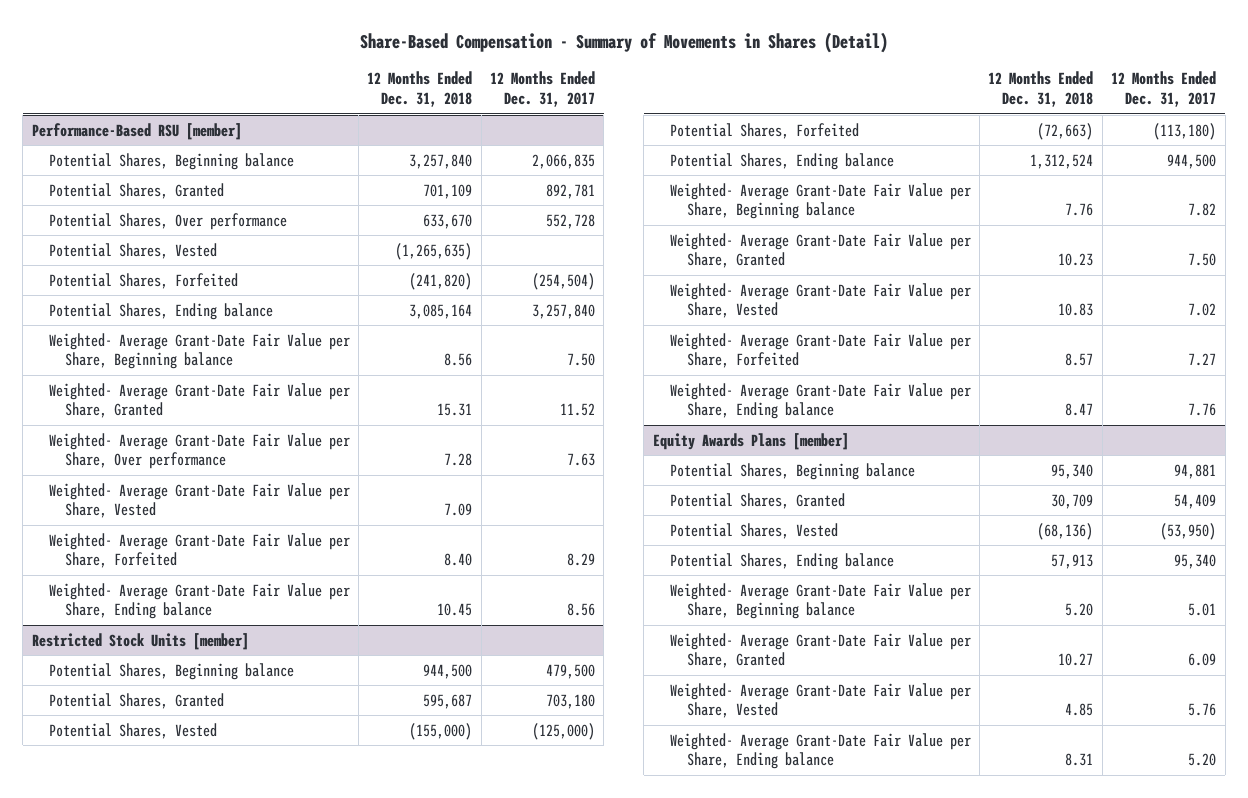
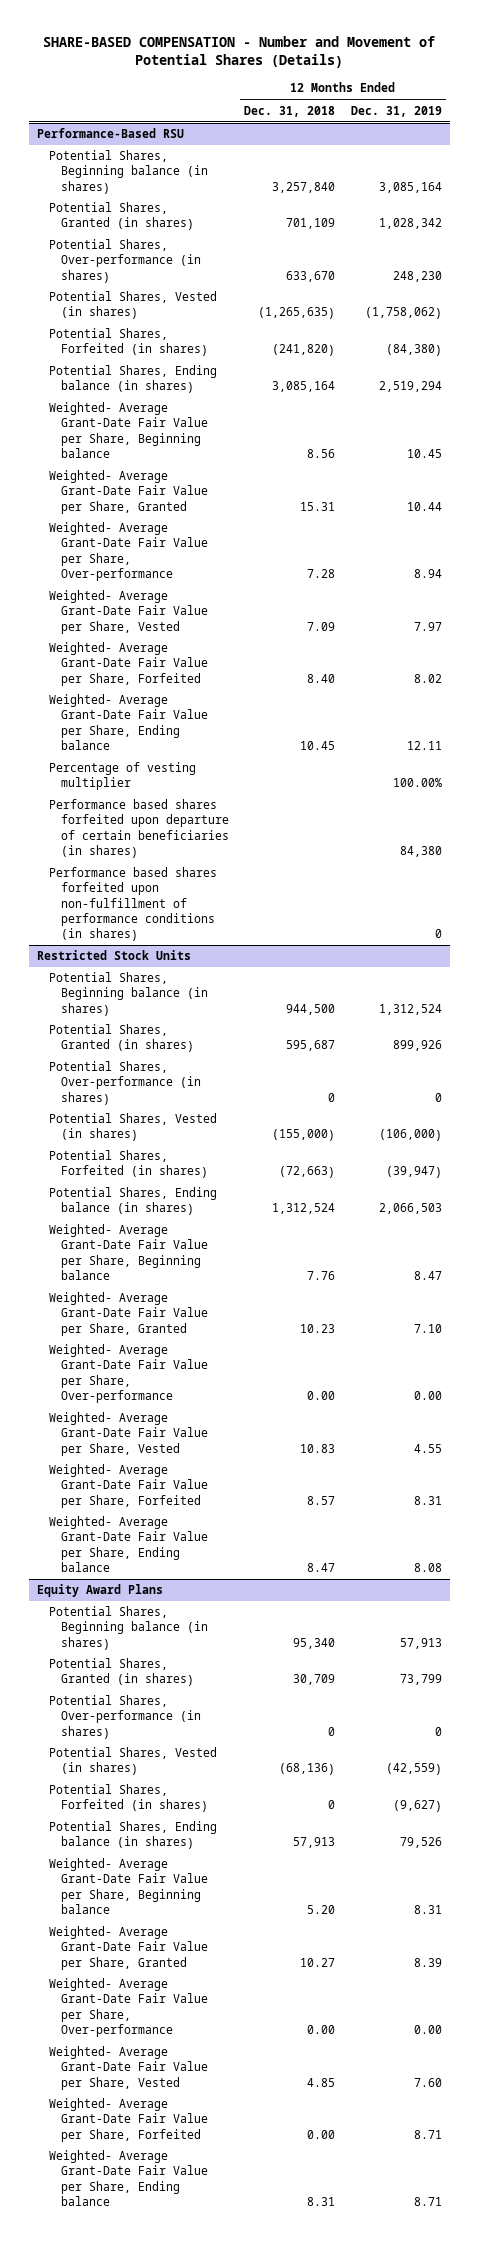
- Share-Based Compensation - Summary of Movements in Shares (Detail)
+ SHARE-BASED COMPENSATION - Number and Movement of Potential Shares (Details)
- | 12 Months Ended Dec. 31, 2018 | 12 Months Ended Dec. 31, 2017
+ | 12 Months Ended Dec. 31, 2018 | 12 Months Ended Dec. 31, 2019
- Performance-Based RSU [member]
- Potential Shares, Beginning balance | 3,257,840 | 2,066,835
- Potential Shares, Granted | 701,109 | 892,781
- Potential Shares, Over performance | 633,670 | 552,728
- Potential Shares, Vested | (1,265,635) |
- Potential Shares, Forfeited | (241,820) | (254,504)
- Potential Shares, Ending balance | 3,085,164 | 3,257,840
+ Performance-Based RSU
+ Potential Shares, Beginning balance (in shares) | 3,257,840 | 3,085,164
+ Potential Shares, Granted (in shares) | 701,109 | 1,028,342
+ Potential Shares, Over-performance (in shares) | 633,670 | 248,230
+ Potential Shares, Vested (in shares) | (1,265,635) | (1,758,062)
+ Potential Shares, Forfeited (in shares) | (241,820) | (84,380)
+ Potential Shares, Ending balance (in shares) | 3,085,164 | 2,519,294
- Weighted- Average Grant-Date Fair Value per Share, Over performance | 7.28 | 7.63
+ Weighted- Average Grant-Date Fair Value per Share, Over-performance | 7.28 | 8.94
- Restricted Stock Units [member]
- Potential Shares, Beginning balance | 944,500 | 479,500
- Potential Shares, Granted | 595,687 | 703,180
- Potential Shares, Vested | (155,000) | (125,000)
- Potential Shares, Forfeited | (72,663) | (113,180)
- Potential Shares, Ending balance | 1,312,524 | 944,500
+ Percentage of vesting multiplier | | 100.00%
+ Performance based shares forfeited upon departure of certain beneficiaries (in shares) | | 84,380
+ Performance based shares forfeited upon non-fulfillment of performance conditions (in shares) | | 0
+ Restricted Stock Units
+ Potential Shares, Beginning balance (in shares) | 944,500 | 1,312,524
+ Potential Shares, Granted (in shares) | 595,687 | 899,926
+ Potential Shares, Over-performance (in shares) | 0 | 0
+ Potential Shares, Vested (in shares) | (155,000) | (106,000)
+ Potential Shares, Forfeited (in shares) | (72,663) | (39,947)
+ Potential Shares, Ending balance (in shares) | 1,312,524 | 2,066,503
+ Weighted- Average Grant-Date Fair Value per Share, Over-performance | 0.00 | 0.00
- Equity Awards Plans [member]
- Potential Shares, Beginning balance | 95,340 | 94,881
- Potential Shares, Granted | 30,709 | 54,409
- Potential Shares, Vested | (68,136) | (53,950)
- Potential Shares, Ending balance | 57,913 | 95,340
+ Equity Award Plans
+ Potential Shares, Beginning balance (in shares) | 95,340 | 57,913
+ Potential Shares, Granted (in shares) | 30,709 | 73,799
+ Potential Shares, Over-performance (in shares) | 0 | 0
+ Potential Shares, Vested (in shares) | (68,136) | (42,559)
+ Potential Shares, Forfeited (in shares) | 0 | (9,627)
+ Potential Shares, Ending balance (in shares) | 57,913 | 79,526
+ Weighted- Average Grant-Date Fair Value per Share, Over-performance | 0.00 | 0.00
+ Weighted- Average Grant-Date Fair Value per Share, Forfeited | 0.00 | 8.71

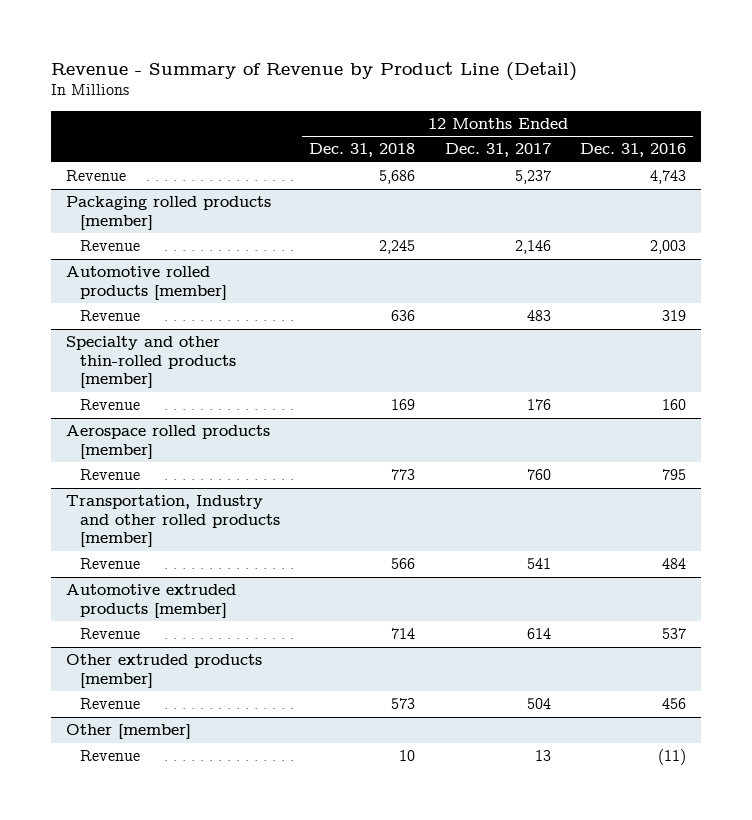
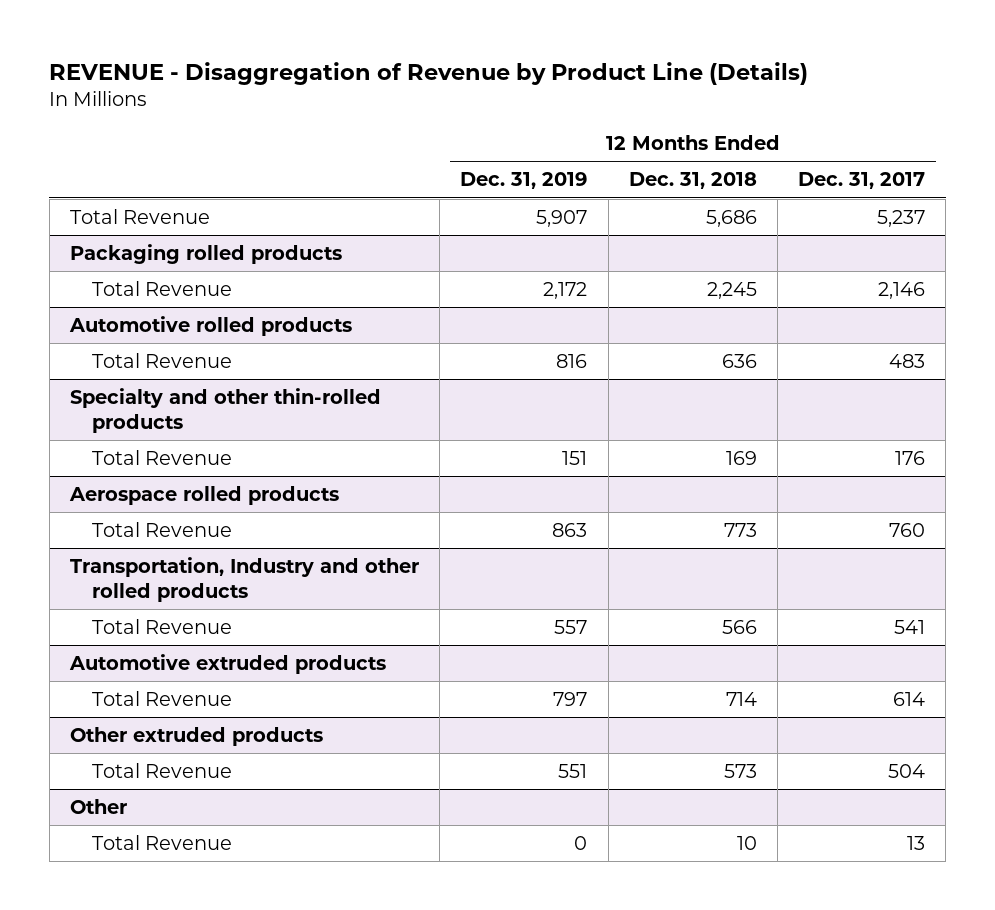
- Revenue - Summary of Revenue by Product Line (Detail)
+ REVENUE - Disaggregation of Revenue by Product Line (Details)
- | 12 Months Ended Dec. 31, 2018 | 12 Months Ended Dec. 31, 2017 | 12 Months Ended Dec. 31, 2016
+ | 12 Months Ended Dec. 31, 2019 | 12 Months Ended Dec. 31, 2018 | 12 Months Ended Dec. 31, 2017
- Revenue | 5,686 | 5,237 | 4,743
- Packaging rolled products [member]
- Revenue | 2,245 | 2,146 | 2,003
- Automotive rolled products [member]
- Revenue | 636 | 483 | 319
- Specialty and other thin-rolled products [member]
- Revenue | 169 | 176 | 160
- Aerospace rolled products [member]
- Revenue | 773 | 760 | 795
- Transportation, Industry and other rolled products [member]
- Revenue | 566 | 541 | 484
- Automotive extruded products [member]
- Revenue | 714 | 614 | 537
- Other extruded products [member]
- Revenue | 573 | 504 | 456
- Other [member]
- Revenue | 10 | 13 | (11)
+ Total Revenue | 5,907 | 5,686 | 5,237
+ Packaging rolled products
+ Total Revenue | 2,172 | 2,245 | 2,146
+ Automotive rolled products
+ Total Revenue | 816 | 636 | 483
+ Specialty and other thin-rolled products
+ Total Revenue | 151 | 169 | 176
+ Aerospace rolled products
+ Total Revenue | 863 | 773 | 760
+ Transportation, Industry and other rolled products
+ Total Revenue | 557 | 566 | 541
+ Automotive extruded products
+ Total Revenue | 797 | 714 | 614
+ Other extruded products
+ Total Revenue | 551 | 573 | 504
+ Other
+ Total Revenue | 0 | 10 | 13

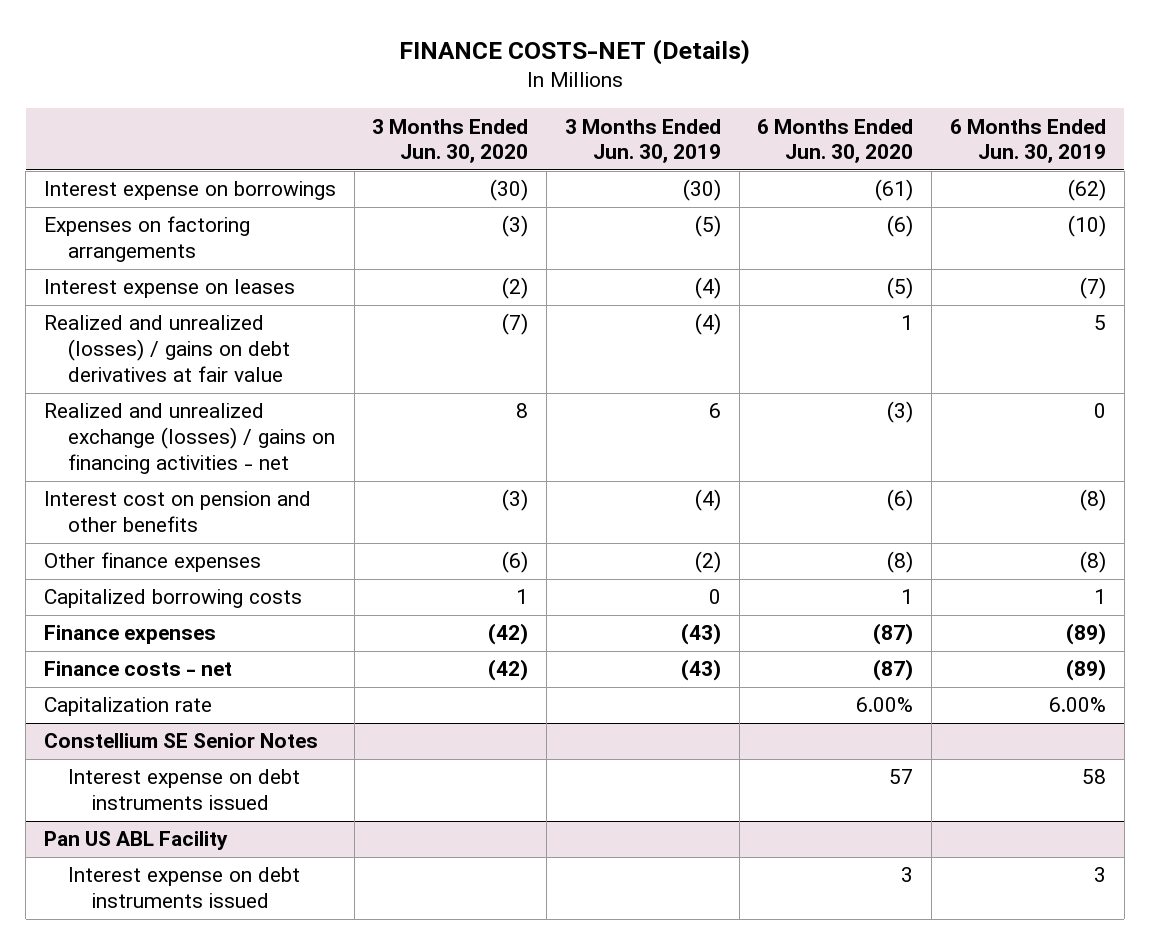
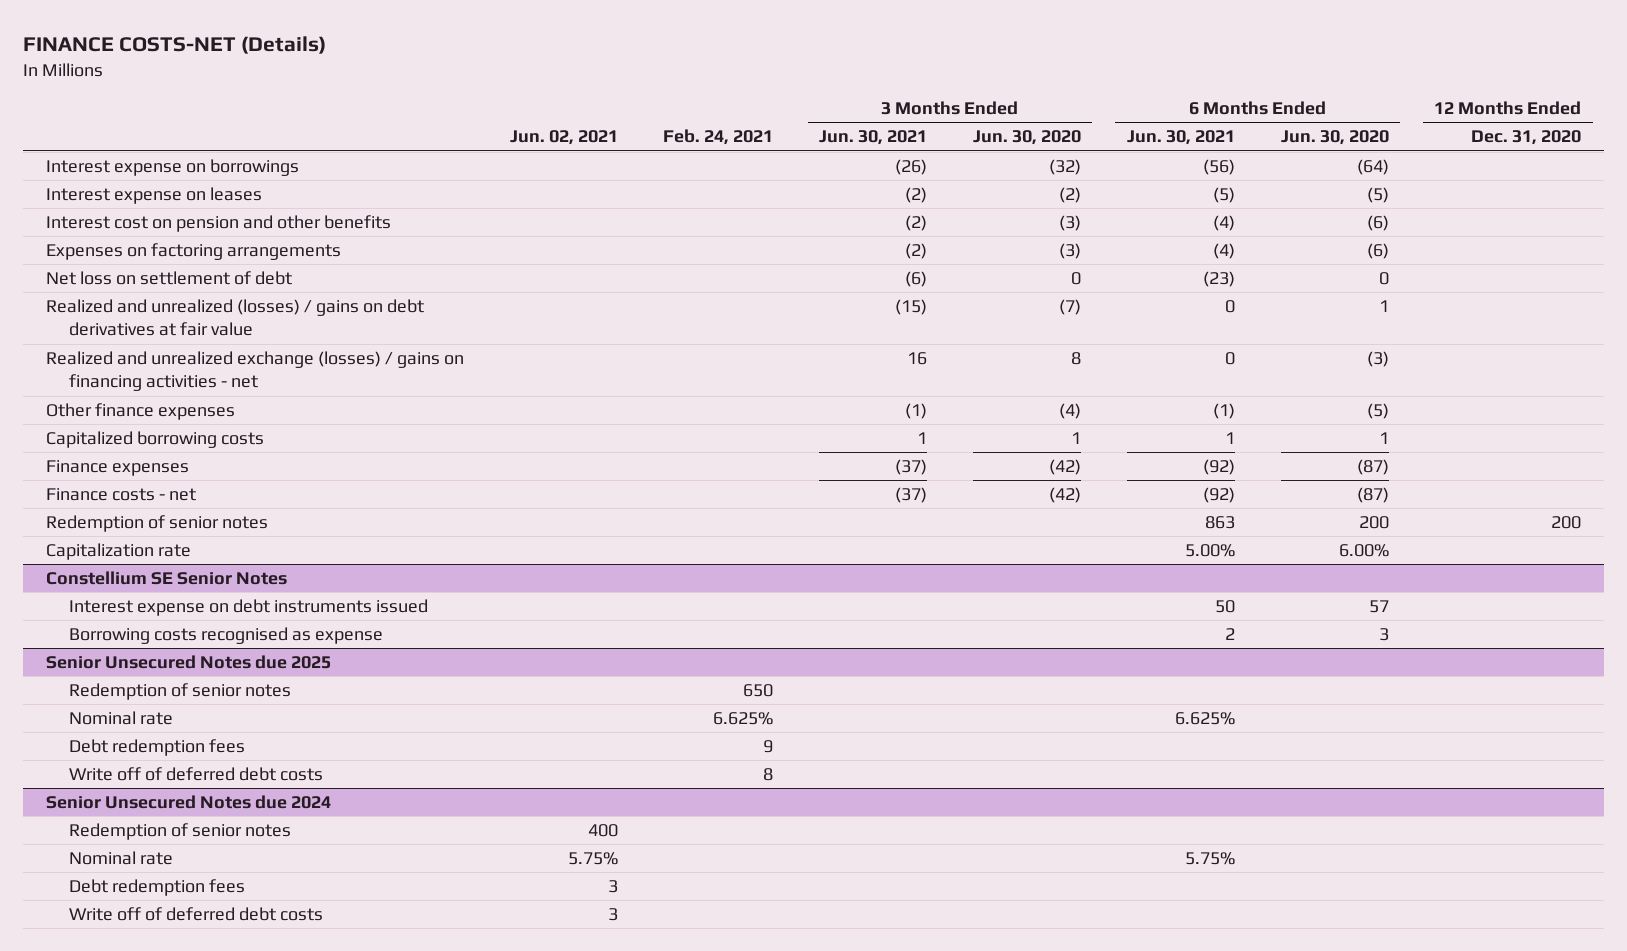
- | 3 Months Ended Jun. 30, 2020 | 3 Months Ended Jun. 30, 2019 | 6 Months Ended Jun. 30, 2020 | 6 Months Ended Jun. 30, 2019
+ | Jun. 02, 2021 | Feb. 24, 2021 | 3 Months Ended Jun. 30, 2021 | 3 Months Ended Jun. 30, 2020 | 6 Months Ended Jun. 30, 2021 | 6 Months Ended Jun. 30, 2020 | 12 Months Ended Dec. 31, 2020
- Interest expense on borrowings | (30) | (30) | (61) | (62)
+ Interest expense on borrowings | | | (26) | (32) | (56) | (64) |
moved up: Interest cost on pension and other benefits | | | (2) | (3) | (4) | (6) |
moved down: Expenses on factoring arrangements | | | (2) | (3) | (4) | (6) |
+ Net loss on settlement of debt | | | (6) | 0 | (23) | 0 |
- Other finance expenses | (6) | (2) | (8) | (8)
+ Other finance expenses | | | (1) | (4) | (1) | (5) |
+ Redemption of senior notes | | | | | 863 | 200 | 200
- Pan US ABL Facility
- Interest expense on debt instruments issued | | | 3 | 3
@ Constellium SE Senior Notes
+ Borrowing costs recognised as expense | | | | | 2 | 3 |
+ Senior Unsecured Notes due 2025
+ Redemption of senior notes | | 650 | | | | |
+ Nominal rate | | 6.625% | | | 6.625% | |
+ Debt redemption fees | | 9 | | | | |
+ Write off of deferred debt costs | | 8 | | | | |
+ Senior Unsecured Notes due 2024
+ Redemption of senior notes | 400 | | | | | |
+ Nominal rate | 5.75% | | | | 5.75% | |
+ Debt redemption fees | 3 | | | | | |
+ Write off of deferred debt costs | 3 | | | | | |

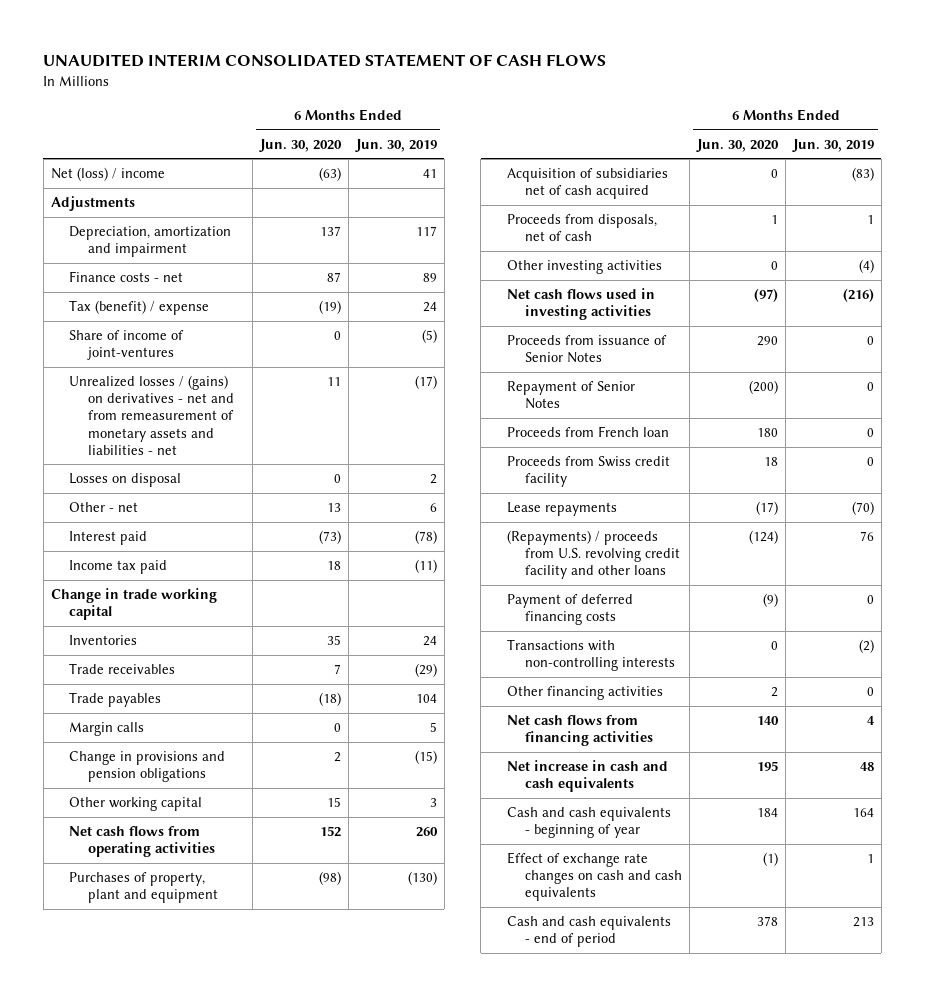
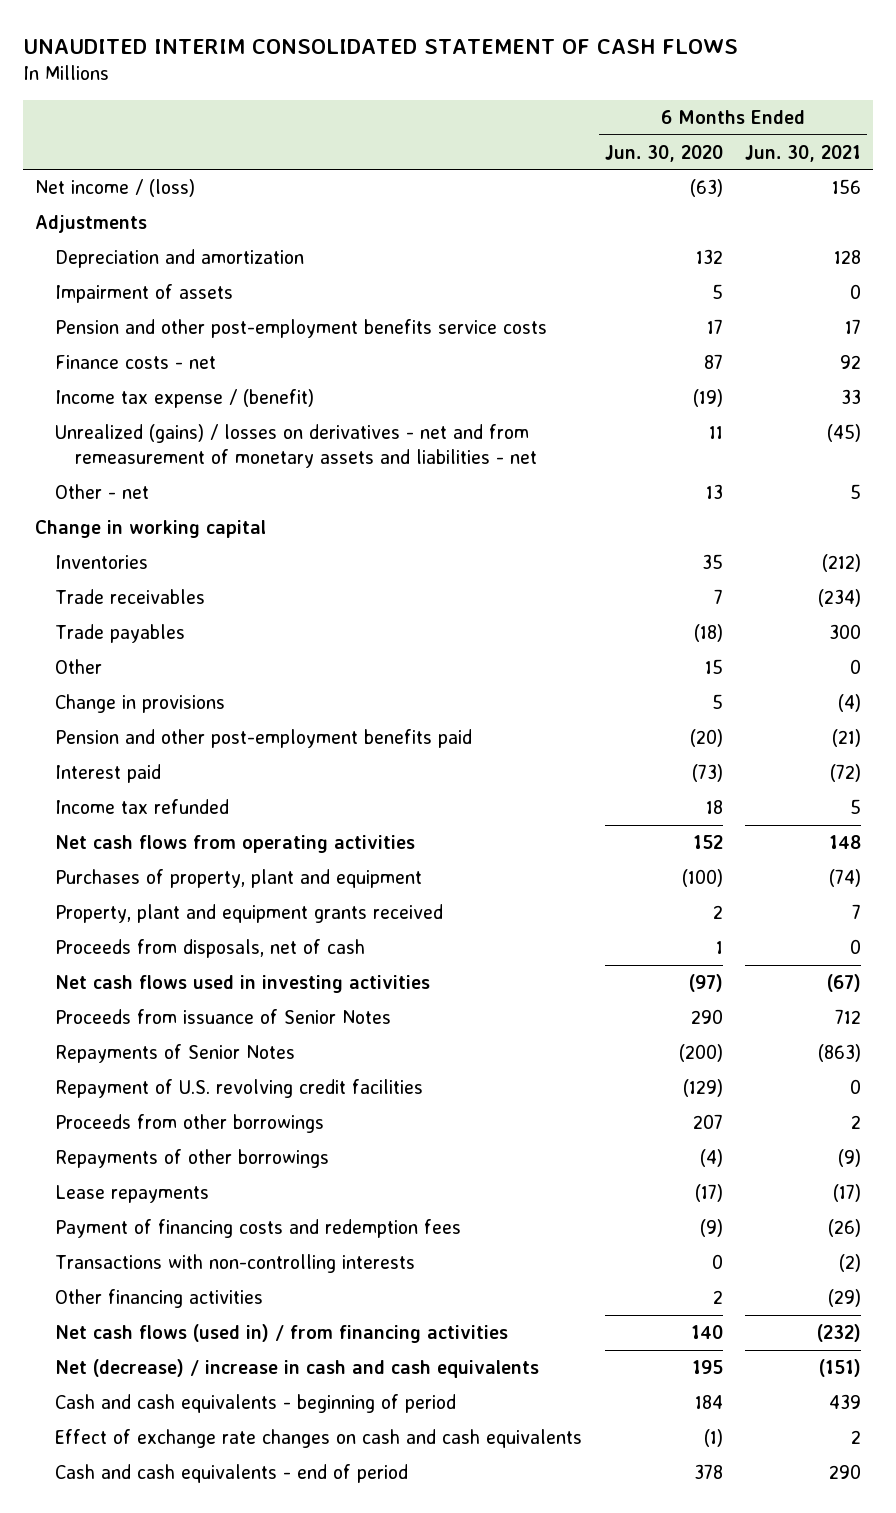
- | 6 Months Ended Jun. 30, 2020 | 6 Months Ended Jun. 30, 2019
+ | 6 Months Ended Jun. 30, 2020 | 6 Months Ended Jun. 30, 2021
- Net (loss) / income | (63) | 41
+ Net income / (loss) | (63) | 156
- Depreciation, amortization and impairment | 137 | 117
+ Depreciation and amortization | 132 | 128
+ Impairment of assets | 5 | 0
+ Pension and other post-employment benefits service costs | 17 | 17
- Tax (benefit) / expense | (19) | 24
- Share of income of joint-ventures | 0 | (5)
- Unrealized losses / (gains) on derivatives - net and from remeasurement of monetary assets and liabilities - net | 11 | (17)
- Losses on disposal | 0 | 2
+ Income tax expense / (benefit) | (19) | 33
+ Unrealized (gains) / losses on derivatives - net and from remeasurement of monetary assets and liabilities - net | 11 | (45)
- Income tax paid | 18 | (11)
- Change in trade working capital
+ Change in working capital
- Margin calls | 0 | 5
- Change in provisions and pension obligations | 2 | (15)
- Other working capital | 15 | 3
+ Other | 15 | 0
+ Change in provisions | 5 | (4)
+ Pension and other post-employment benefits paid | (20) | (21)
moved down: Interest paid | (73) | (72)
+ Income tax refunded | 18 | 5
- Purchases of property, plant and equipment | (98) | (130)
- Acquisition of subsidiaries net of cash acquired | 0 | (83)
+ Purchases of property, plant and equipment | (100) | (74)
+ Property, plant and equipment grants received | 2 | 7
- Other investing activities | 0 | (4)
- Repayment of Senior Notes | (200) | 0
- Proceeds from French loan | 180 | 0
- Proceeds from Swiss credit facility | 18 | 0
+ Repayments of Senior Notes | (200) | (863)
+ Repayment of U.S. revolving credit facilities | (129) | 0
+ Proceeds from other borrowings | 207 | 2
+ Repayments of other borrowings | (4) | (9)
- (Repayments) / proceeds from U.S. revolving credit facility and other loans | (124) | 76
- Payment of deferred financing costs | (9) | 0
+ Payment of financing costs and redemption fees | (9) | (26)
- Net cash flows from financing activities | 140 | 4
- Net increase in cash and cash equivalents | 195 | 48
- Cash and cash equivalents - beginning of year | 184 | 164
+ Net cash flows (used in) / from financing activities | 140 | (232)
+ Net (decrease) / increase in cash and cash equivalents | 195 | (151)
+ Cash and cash equivalents - beginning of period | 184 | 439

